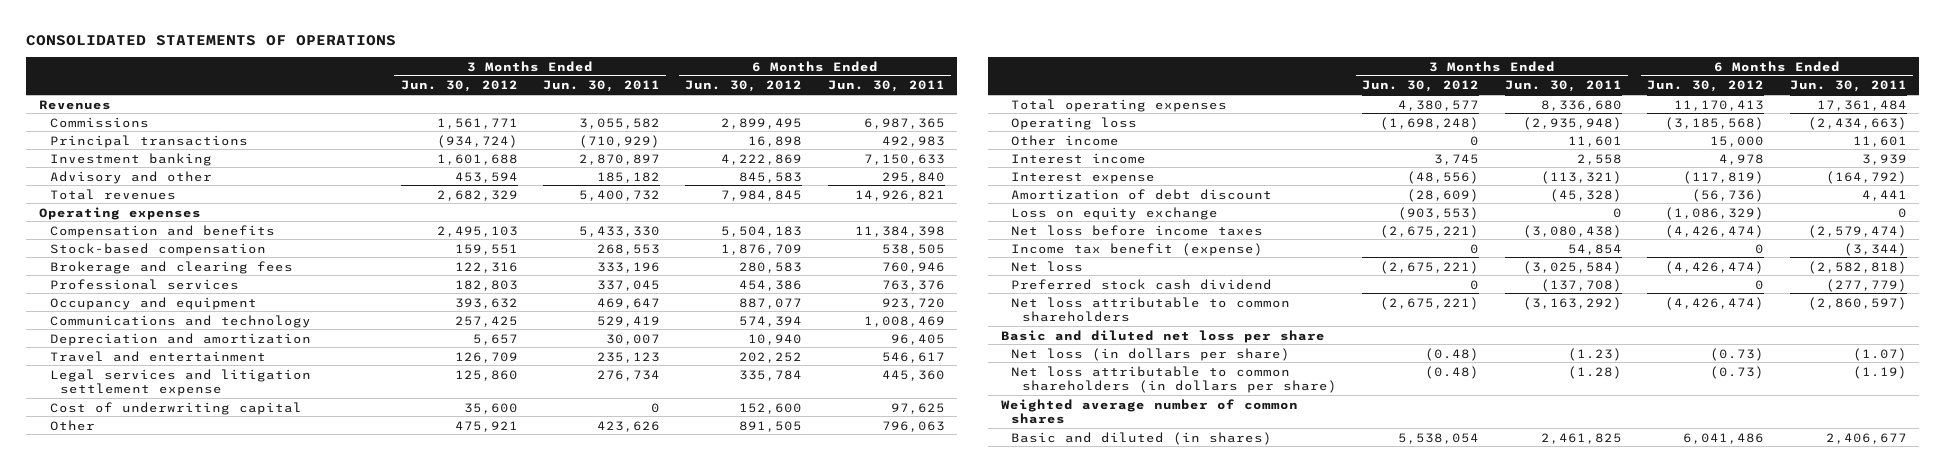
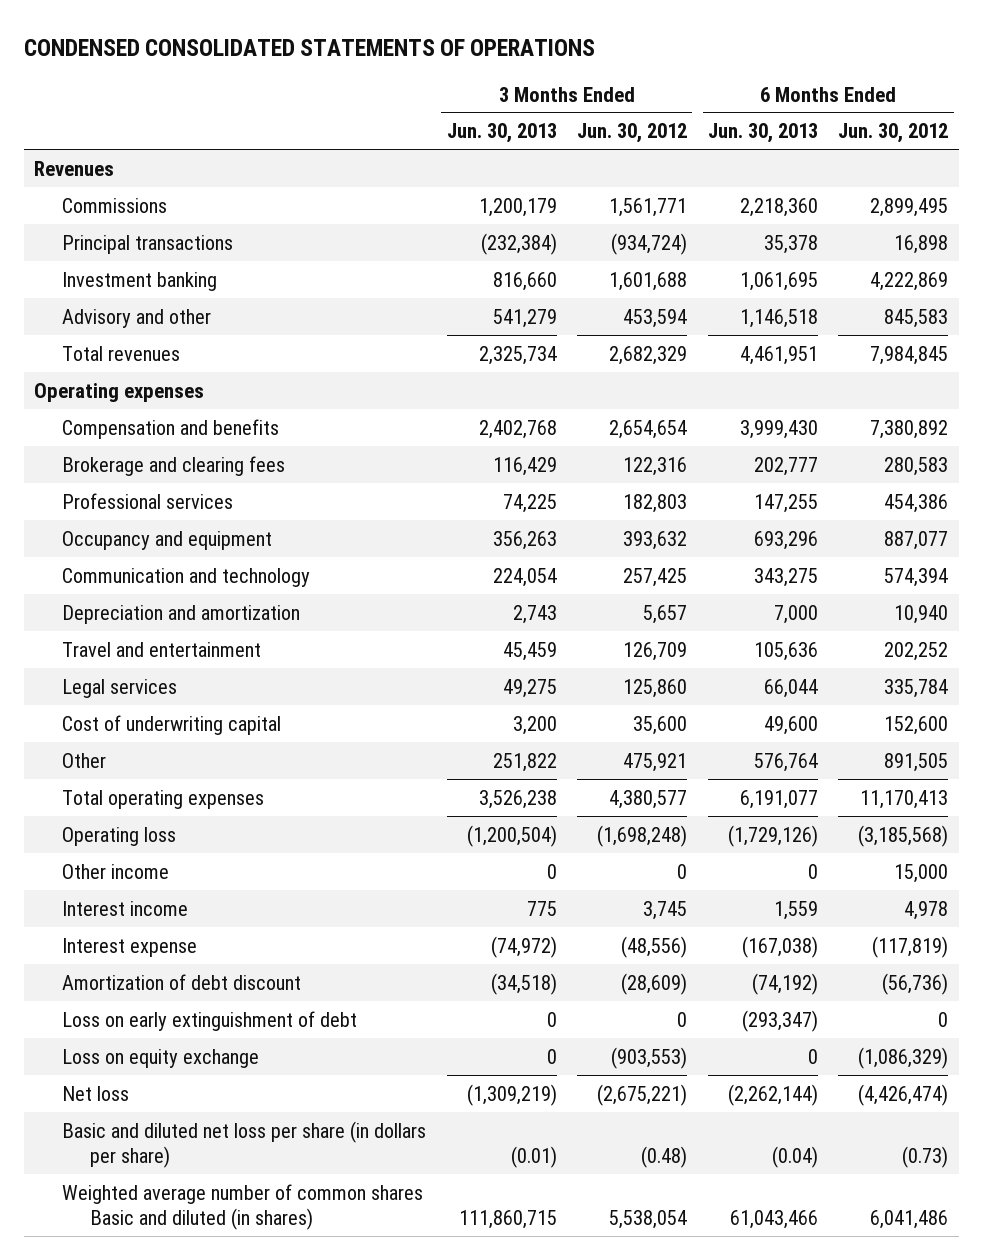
- CONSOLIDATED STATEMENTS OF OPERATIONS
+ CONDENSED CONSOLIDATED STATEMENTS OF OPERATIONS
- | 3 Months Ended Jun. 30, 2012 | 3 Months Ended Jun. 30, 2011 | 6 Months Ended Jun. 30, 2012 | 6 Months Ended Jun. 30, 2011
+ | 3 Months Ended Jun. 30, 2013 | 3 Months Ended Jun. 30, 2012 | 6 Months Ended Jun. 30, 2013 | 6 Months Ended Jun. 30, 2012
- Compensation and benefits | 2,495,103 | 5,433,330 | 5,504,183 | 11,384,398
- Stock-based compensation | 159,551 | 268,553 | 1,876,709 | 538,505
+ Compensation and benefits | 2,402,768 | 2,654,654 | 3,999,430 | 7,380,892
- Communications and technology | 257,425 | 529,419 | 574,394 | 1,008,469
+ Communication and technology | 224,054 | 257,425 | 343,275 | 574,394
- Legal services and litigation settlement expense | 125,860 | 276,734 | 335,784 | 445,360
+ Legal services | 49,275 | 125,860 | 66,044 | 335,784
+ Loss on early extinguishment of debt | 0 | 0 | (293,347) | 0
- Net loss before income taxes | (2,675,221) | (3,080,438) | (4,426,474) | (2,579,474)
- Income tax benefit (expense) | 0 | 54,854 | 0 | (3,344)
- Preferred stock cash dividend | 0 | (137,708) | 0 | (277,779)
- Net loss attributable to common shareholders | (2,675,221) | (3,163,292) | (4,426,474) | (2,860,597)
- Basic and diluted net loss per share
- Net loss (in dollars per share) | (0.48) | (1.23) | (0.73) | (1.07)
- Net loss attributable to common shareholders (in dollars per share) | (0.48) | (1.28) | (0.73) | (1.19)
- Weighted average number of common shares
- Basic and diluted (in shares) | 5,538,054 | 2,461,825 | 6,041,486 | 2,406,677
+ Basic and diluted net loss per share (in dollars per share) | (0.01) | (0.48) | (0.04) | (0.73)
+ Weighted average number of common shares Basic and diluted (in shares) | 111,860,715 | 5,538,054 | 61,043,466 | 6,041,486

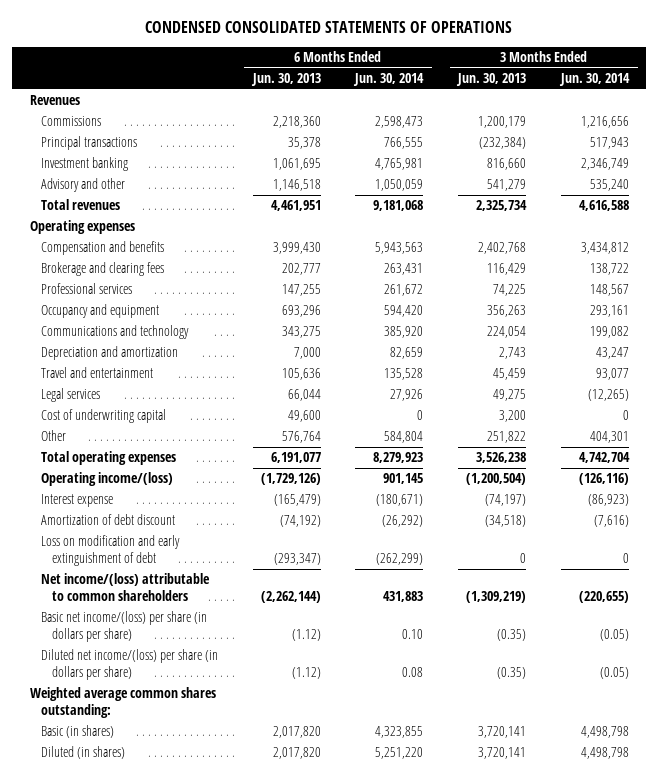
- | 3 Months Ended Jun. 30, 2013 | 3 Months Ended Jun. 30, 2012 | 6 Months Ended Jun. 30, 2013 | 6 Months Ended Jun. 30, 2012
+ | 6 Months Ended Jun. 30, 2013 | 6 Months Ended Jun. 30, 2014 | 3 Months Ended Jun. 30, 2013 | 3 Months Ended Jun. 30, 2014
- Communication and technology | 224,054 | 257,425 | 343,275 | 574,394
+ Communications and technology | 343,275 | 385,920 | 224,054 | 199,082
- Operating loss | (1,200,504) | (1,698,248) | (1,729,126) | (3,185,568)
- Other income | 0 | 0 | 0 | 15,000
- Interest income | 775 | 3,745 | 1,559 | 4,978
- Interest expense | (74,972) | (48,556) | (167,038) | (117,819)
+ Operating income/(loss) | (1,729,126) | 901,145 | (1,200,504) | (126,116)
+ Interest expense | (165,479) | (180,671) | (74,197) | (86,923)
- Loss on early extinguishment of debt | 0 | 0 | (293,347) | 0
- Loss on equity exchange | 0 | (903,553) | 0 | (1,086,329)
- Net loss | (1,309,219) | (2,675,221) | (2,262,144) | (4,426,474)
- Basic and diluted net loss per share (in dollars per share) | (0.01) | (0.48) | (0.04) | (0.73)
- Weighted average number of common shares Basic and diluted (in shares) | 111,860,715 | 5,538,054 | 61,043,466 | 6,041,486
+ Loss on modification and early extinguishment of debt | (293,347) | (262,299) | 0 | 0
+ Net income/(loss) attributable to common shareholders | (2,262,144) | 431,883 | (1,309,219) | (220,655)
+ Basic net income/(loss) per share (in dollars per share) | (1.12) | 0.10 | (0.35) | (0.05)
+ Diluted net income/(loss) per share (in dollars per share) | (1.12) | 0.08 | (0.35) | (0.05)
+ Weighted average common shares outstanding:
+ Basic (in shares) | 2,017,820 | 4,323,855 | 3,720,141 | 4,498,798
+ Diluted (in shares) | 2,017,820 | 5,251,220 | 3,720,141 | 4,498,798

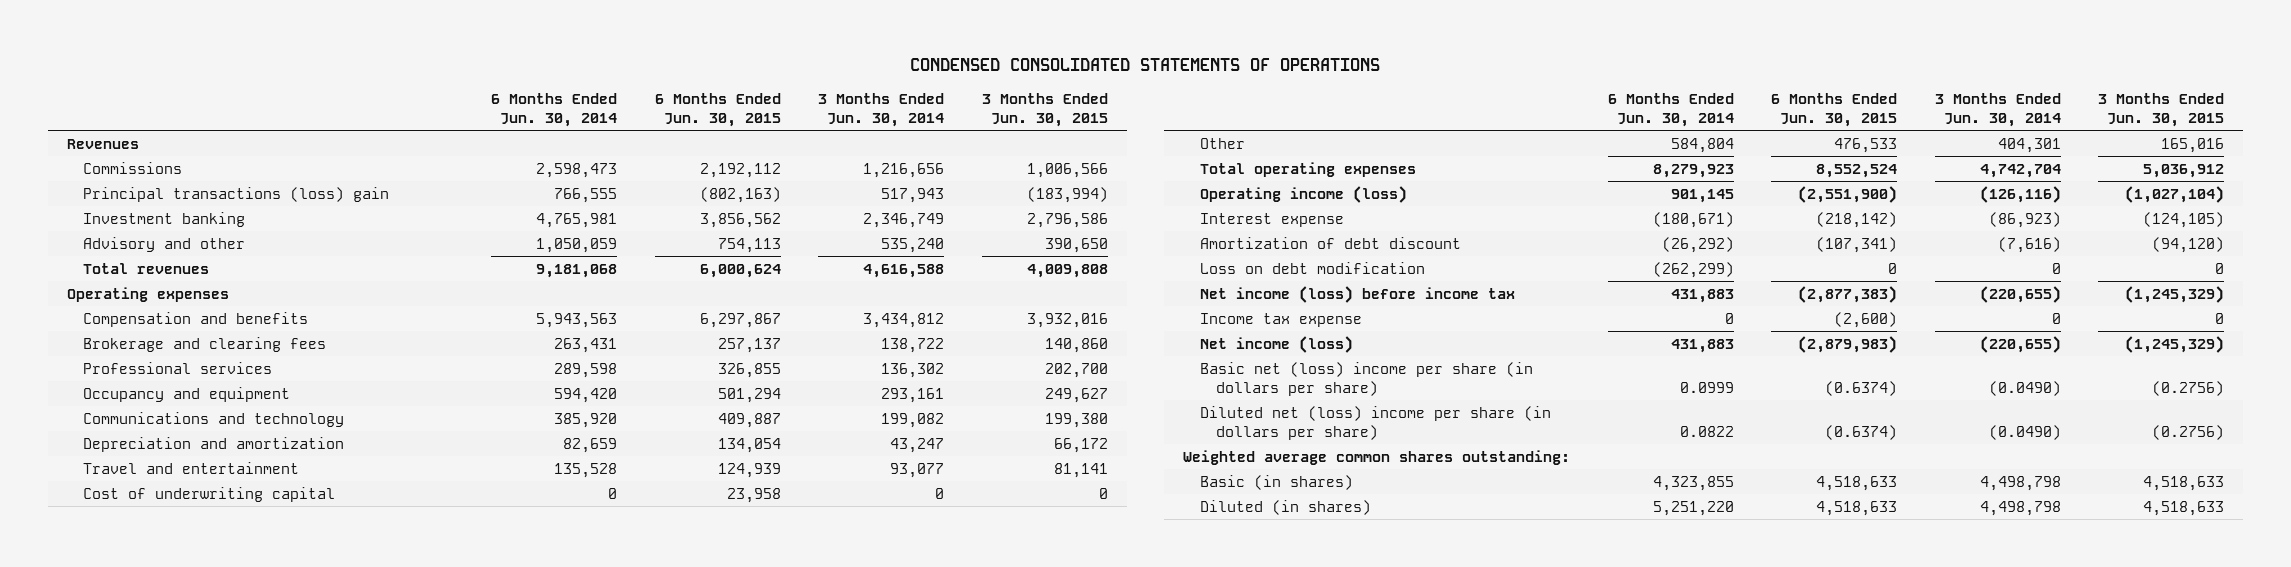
- | 6 Months Ended Jun. 30, 2013 | 6 Months Ended Jun. 30, 2014 | 3 Months Ended Jun. 30, 2013 | 3 Months Ended Jun. 30, 2014
+ | 6 Months Ended Jun. 30, 2014 | 6 Months Ended Jun. 30, 2015 | 3 Months Ended Jun. 30, 2014 | 3 Months Ended Jun. 30, 2015
- Principal transactions | 35,378 | 766,555 | (232,384) | 517,943
+ Principal transactions (loss) gain | 766,555 | (802,163) | 517,943 | (183,994)
- Professional services | 147,255 | 261,672 | 74,225 | 148,567
+ Professional services | 289,598 | 326,855 | 136,302 | 202,700
- Legal services | 66,044 | 27,926 | 49,275 | (12,265)
- Operating income/(loss) | (1,729,126) | 901,145 | (1,200,504) | (126,116)
+ Operating income (loss) | 901,145 | (2,551,900) | (126,116) | (1,027,104)
- Loss on modification and early extinguishment of debt | (293,347) | (262,299) | 0 | 0
- Net income/(loss) attributable to common shareholders | (2,262,144) | 431,883 | (1,309,219) | (220,655)
- Basic net income/(loss) per share (in dollars per share) | (1.12) | 0.10 | (0.35) | (0.05)
- Diluted net income/(loss) per share (in dollars per share) | (1.12) | 0.08 | (0.35) | (0.05)
+ Loss on debt modification | (262,299) | 0 | 0 | 0
+ Net income (loss) before income tax | 431,883 | (2,877,383) | (220,655) | (1,245,329)
+ Income tax expense | 0 | (2,600) | 0 | 0
+ Net income (loss) | 431,883 | (2,879,983) | (220,655) | (1,245,329)
+ Basic net (loss) income per share (in dollars per share) | 0.0999 | (0.6374) | (0.0490) | (0.2756)
+ Diluted net (loss) income per share (in dollars per share) | 0.0822 | (0.6374) | (0.0490) | (0.2756)

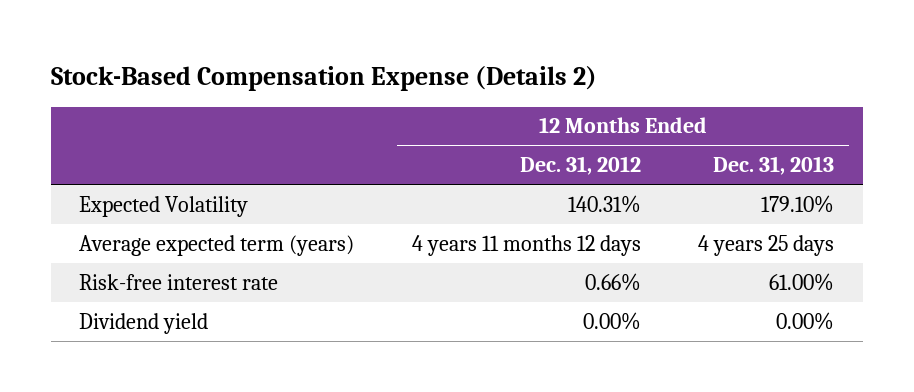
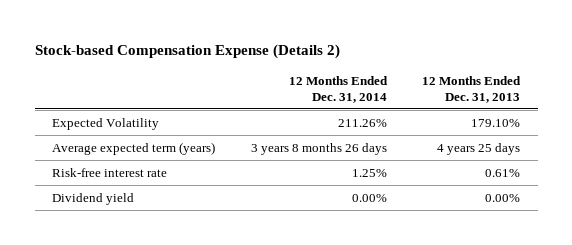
- Stock-Based Compensation Expense (Details 2)
+ Stock-based Compensation Expense (Details 2)
- | 12 Months Ended Dec. 31, 2012 | 12 Months Ended Dec. 31, 2013
+ | 12 Months Ended Dec. 31, 2014 | 12 Months Ended Dec. 31, 2013
- Risk-free interest rate | 0.66% | 61.00%
+ Risk-free interest rate | 1.25% | 0.61%

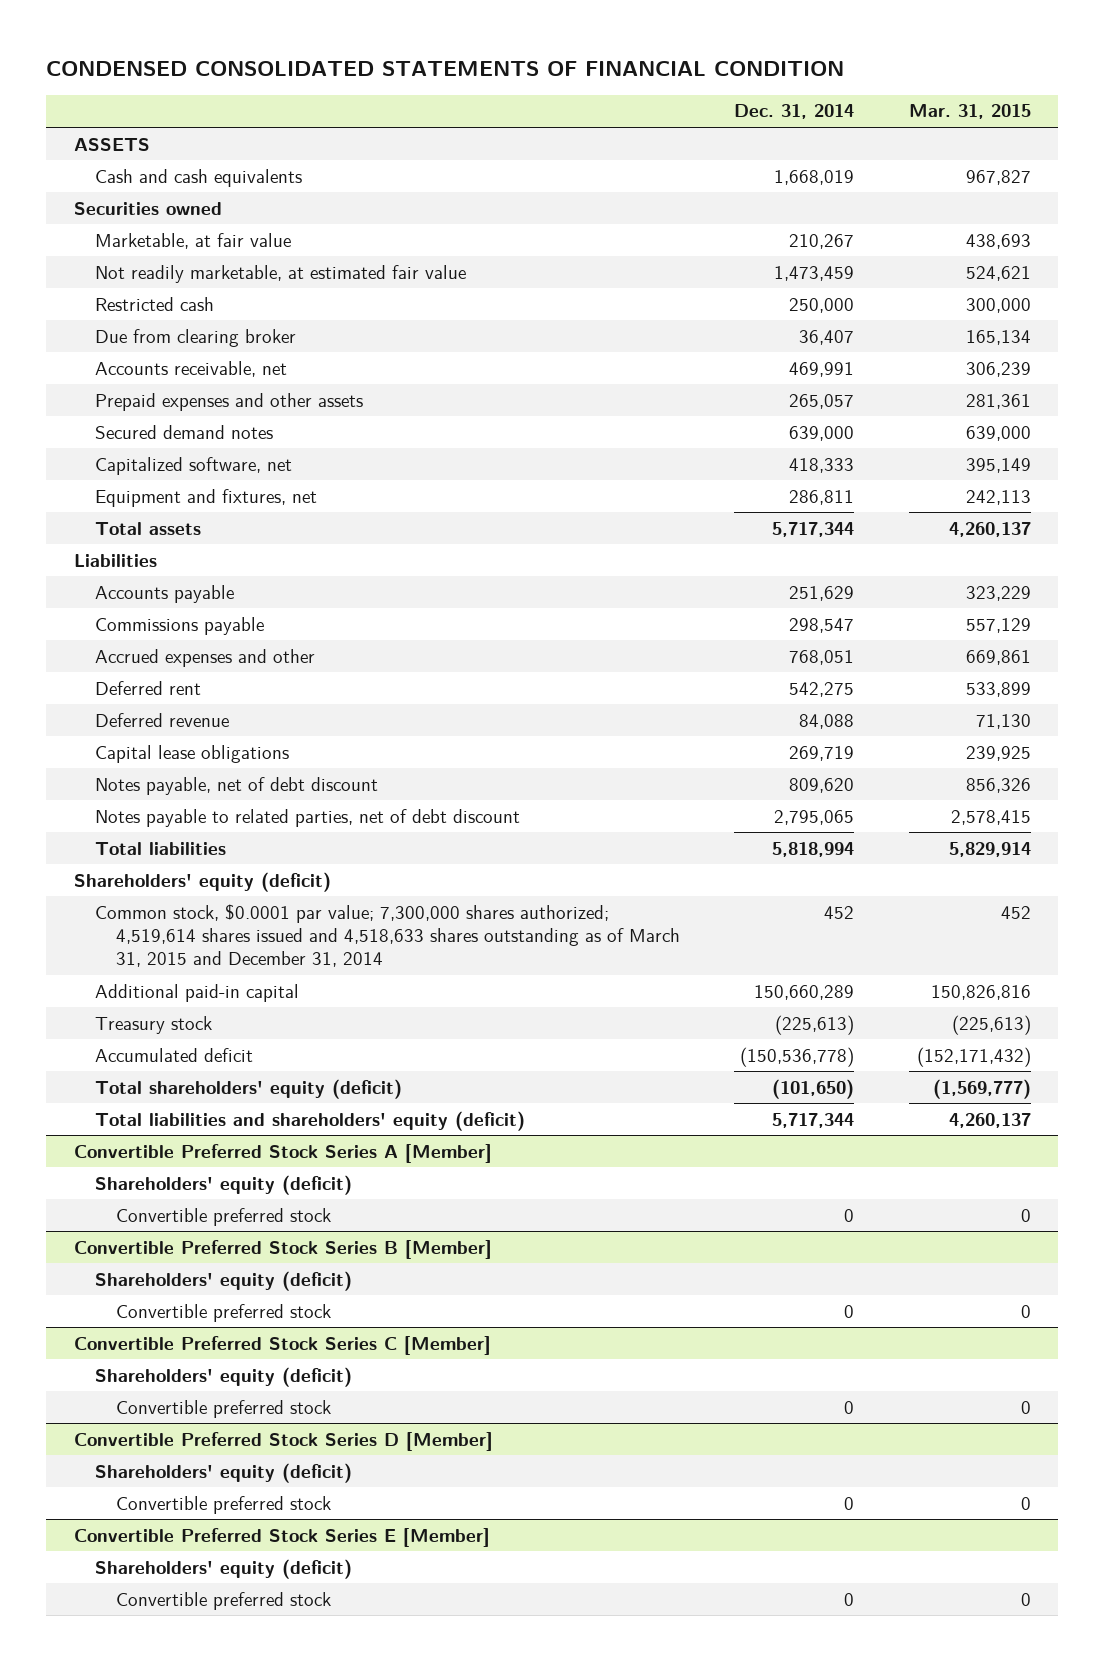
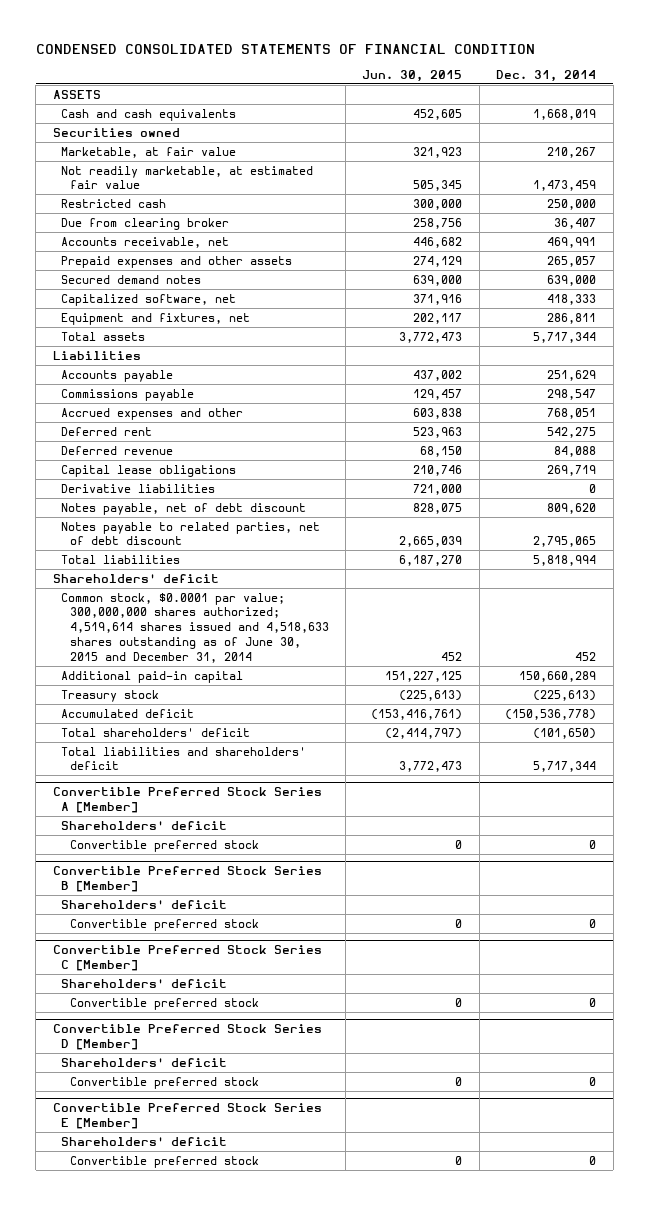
- | Dec. 31, 2014 | Mar. 31, 2015
+ | Jun. 30, 2015 | Dec. 31, 2014
+ Derivative liabilities | 721,000 | 0
- Shareholders' equity (deficit)
- Common stock, $0.0001 par value; 7,300,000 shares authorized; 4,519,614 shares issued and 4,518,633 shares outstanding as of March 31, 2015 and December 31, 2014 | 452 | 452
+ Shareholders' deficit
+ Common stock, $0.0001 par value; 300,000,000 shares authorized; 4,519,614 shares issued and 4,518,633 shares outstanding as of June 30, 2015 and December 31, 2014 | 452 | 452
- Total shareholders' equity (deficit) | (101,650) | (1,569,777)
- Total liabilities and shareholders' equity (deficit) | 5,717,344 | 4,260,137
+ Total shareholders' deficit | (2,414,797) | (101,650)
+ Total liabilities and shareholders' deficit | 3,772,473 | 5,717,344
@ Convertible Preferred Stock Series A [Member]
- Shareholders' equity (deficit)
+ Shareholders' deficit
@ Convertible Preferred Stock Series B [Member]
- Shareholders' equity (deficit)
+ Shareholders' deficit
@ Convertible Preferred Stock Series C [Member]
- Shareholders' equity (deficit)
+ Shareholders' deficit
@ Convertible Preferred Stock Series D [Member]
- Shareholders' equity (deficit)
+ Shareholders' deficit
@ Convertible Preferred Stock Series E [Member]
- Shareholders' equity (deficit)
+ Shareholders' deficit

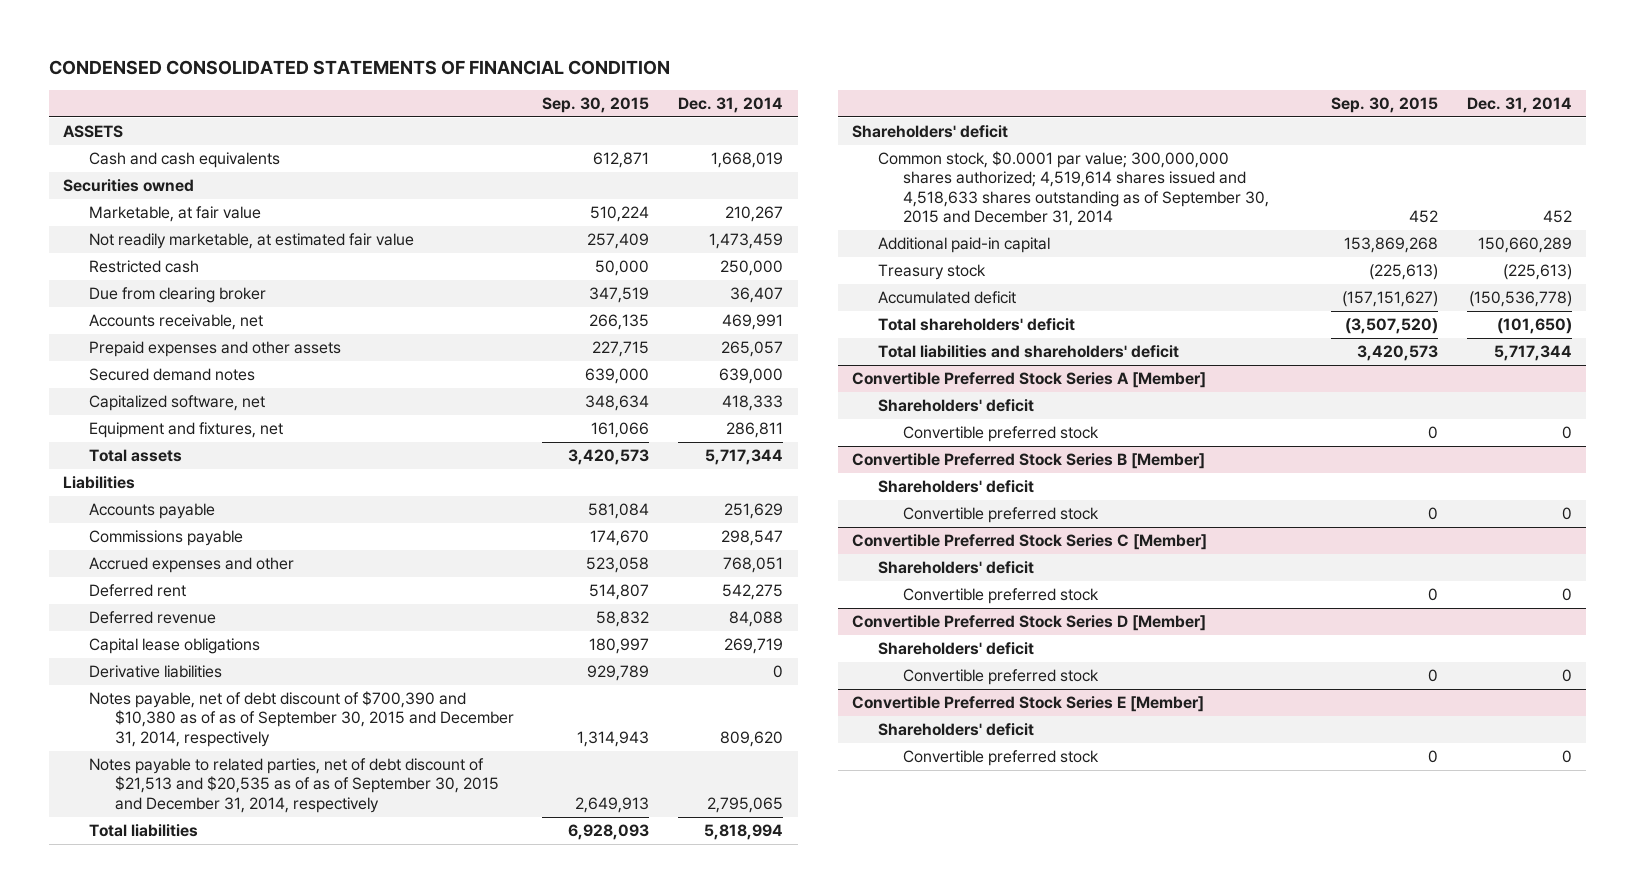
- | Jun. 30, 2015 | Dec. 31, 2014
+ | Sep. 30, 2015 | Dec. 31, 2014
- Notes payable, net of debt discount | 828,075 | 809,620
- Notes payable to related parties, net of debt discount | 2,665,039 | 2,795,065
+ Notes payable, net of debt discount of $700,390 and $10,380 as of as of September 30, 2015 and December 31, 2014, respectively | 1,314,943 | 809,620
+ Notes payable to related parties, net of debt discount of $21,513 and $20,535 as of as of September 30, 2015 and December 31, 2014, respectively | 2,649,913 | 2,795,065
- Common stock, $0.0001 par value; 300,000,000 shares authorized; 4,519,614 shares issued and 4,518,633 shares outstanding as of June 30, 2015 and December 31, 2014 | 452 | 452
+ Common stock, $0.0001 par value; 300,000,000 shares authorized; 4,519,614 shares issued and 4,518,633 shares outstanding as of September 30, 2015 and December 31, 2014 | 452 | 452

